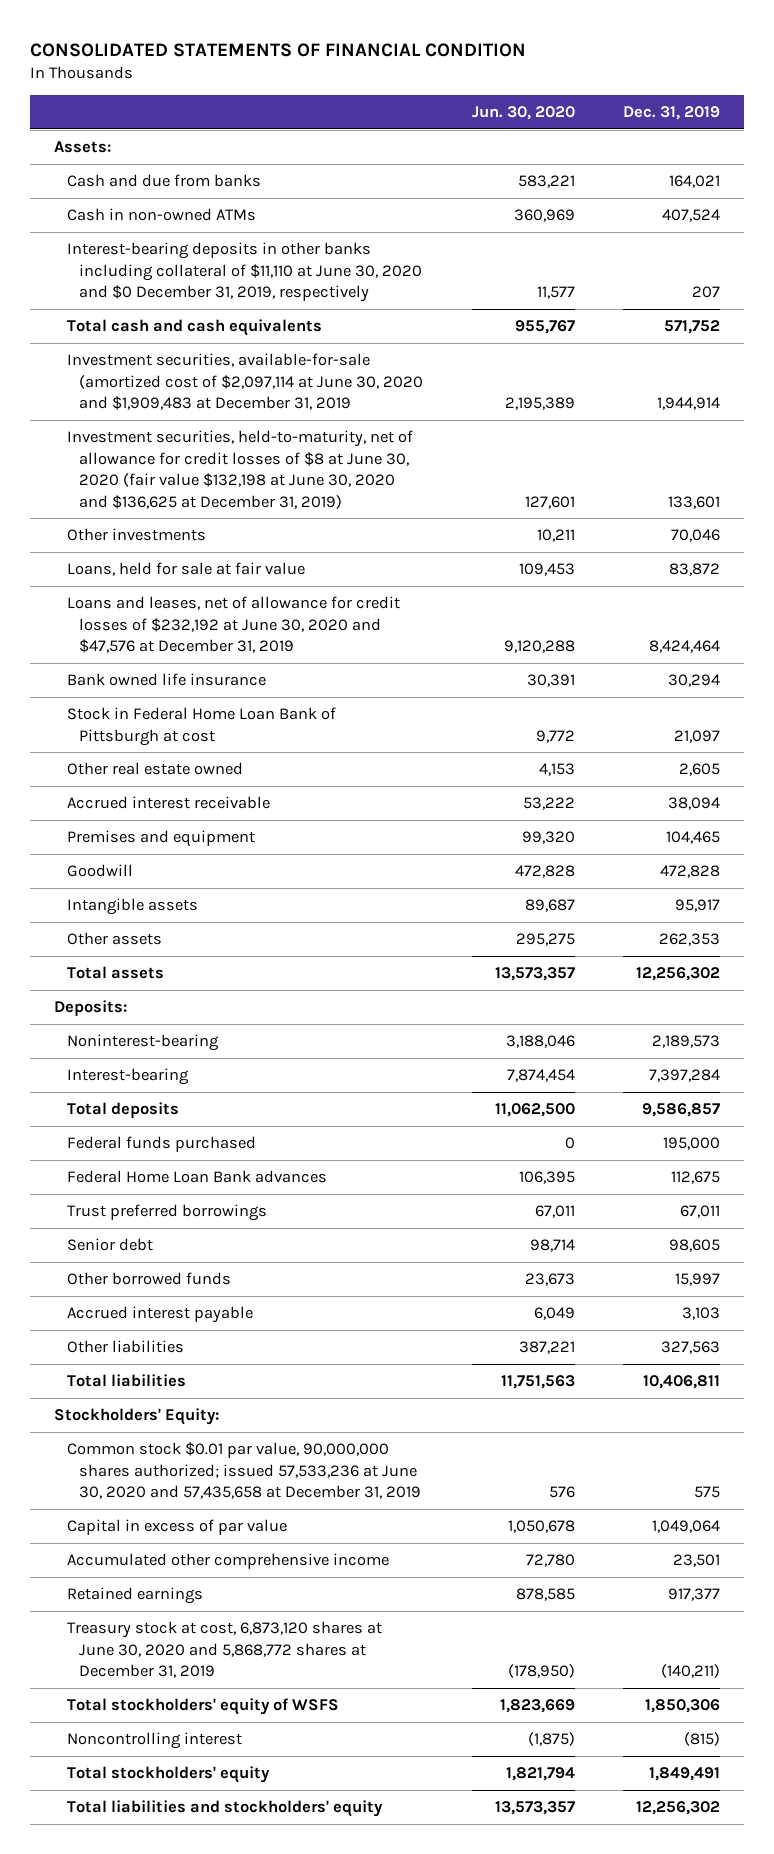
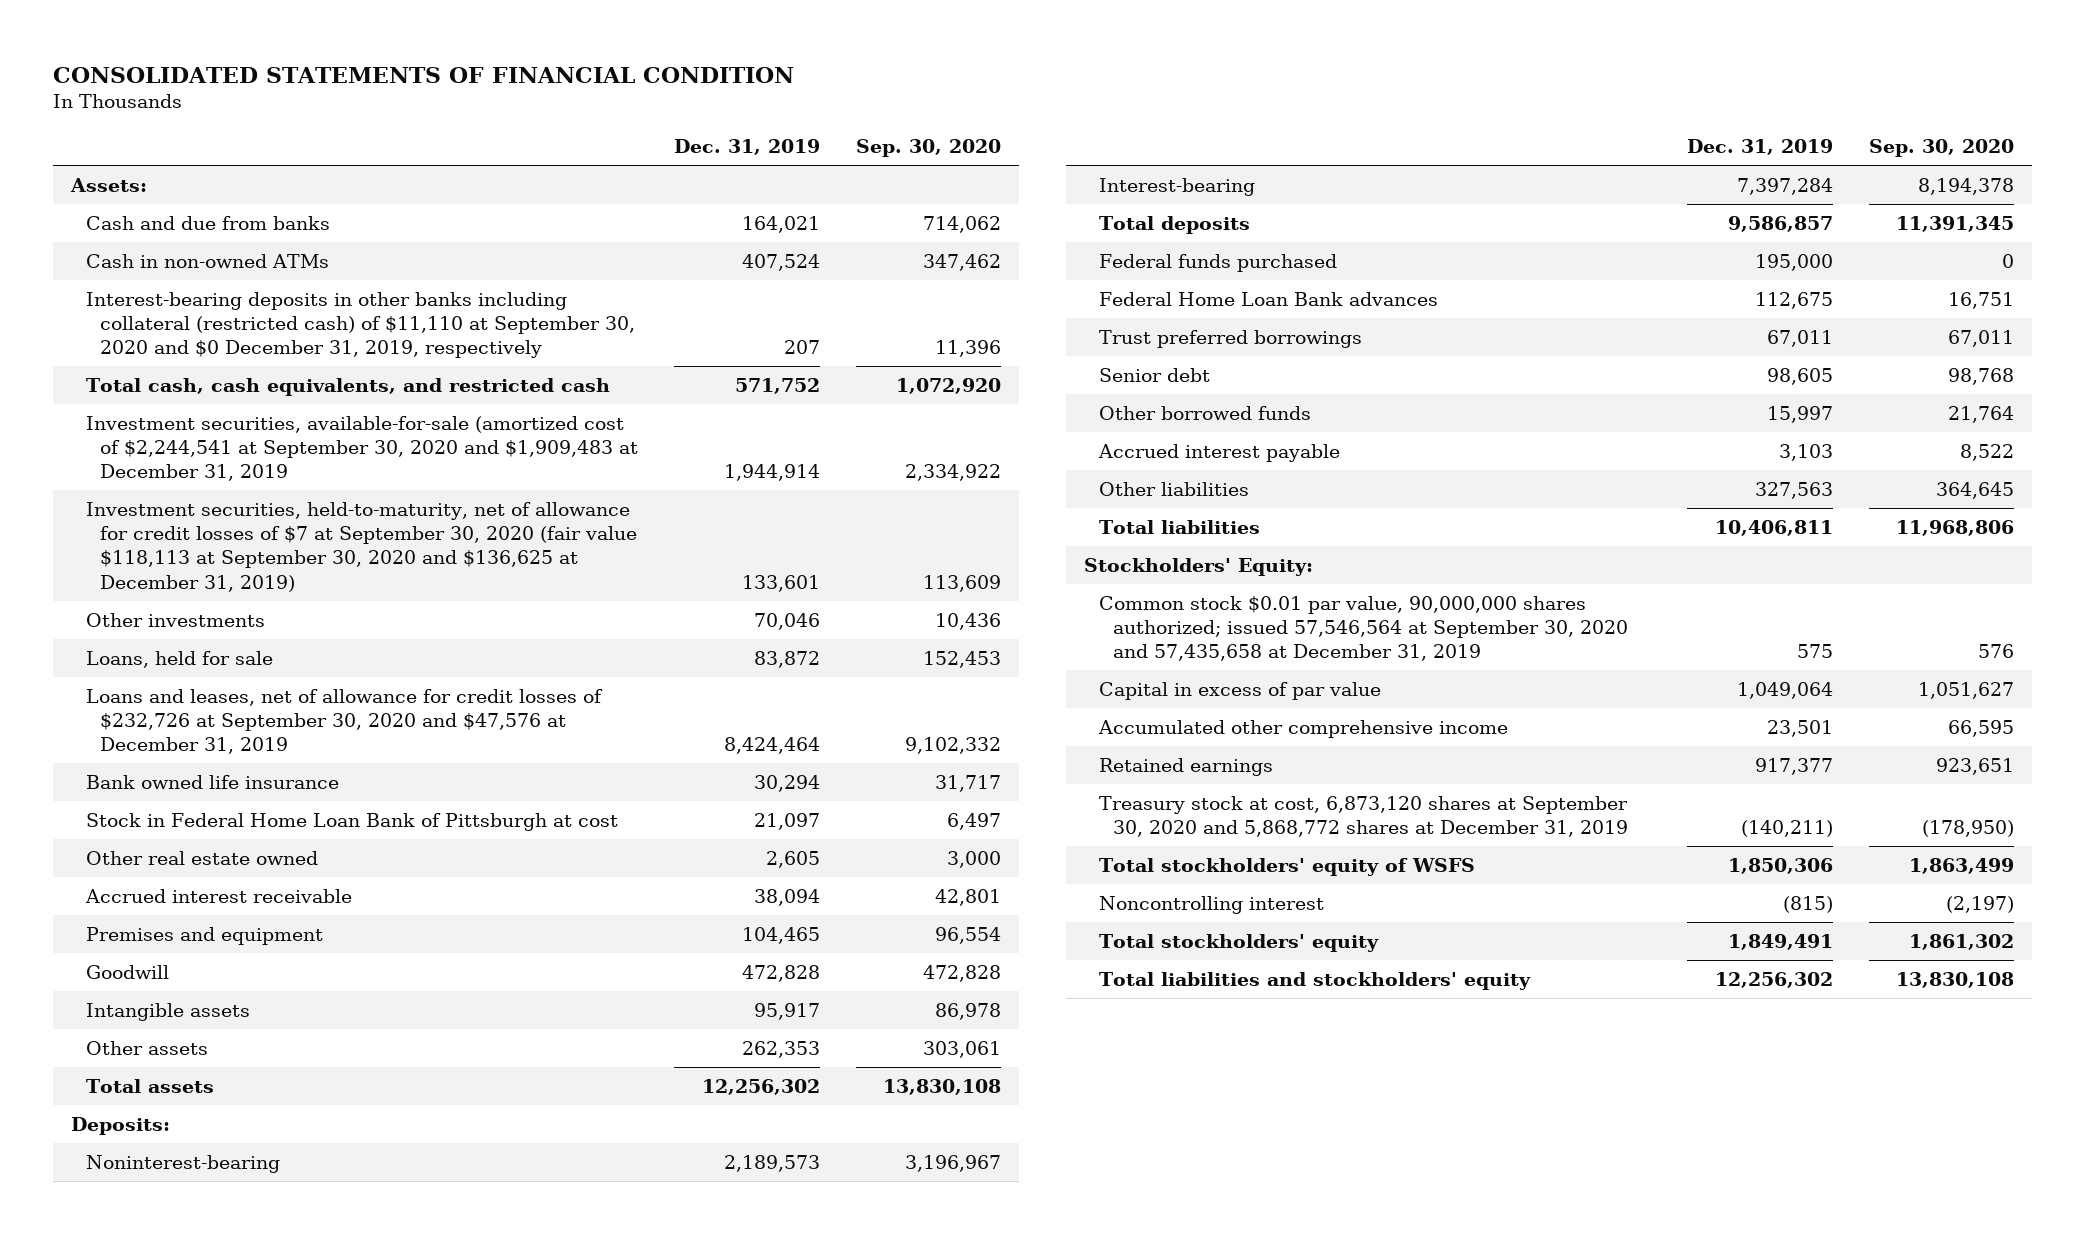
- | Jun. 30, 2020 | Dec. 31, 2019
+ | Dec. 31, 2019 | Sep. 30, 2020
- Interest-bearing deposits in other banks including collateral of $11,110 at June 30, 2020 and $0 December 31, 2019, respectively | 11,577 | 207
- Total cash and cash equivalents | 955,767 | 571,752
- Investment securities, available-for-sale (amortized cost of $2,097,114 at June 30, 2020 and $1,909,483 at December 31, 2019 | 2,195,389 | 1,944,914
- Investment securities, held-to-maturity, net of allowance for credit losses of $8 at June 30, 2020 (fair value $132,198 at June 30, 2020 and $136,625 at December 31, 2019) | 127,601 | 133,601
+ Interest-bearing deposits in other banks including collateral (restricted cash) of $11,110 at September 30, 2020 and $0 December 31, 2019, respectively | 207 | 11,396
+ Total cash, cash equivalents, and restricted cash | 571,752 | 1,072,920
+ Investment securities, available-for-sale (amortized cost of $2,244,541 at September 30, 2020 and $1,909,483 at December 31, 2019 | 1,944,914 | 2,334,922
+ Investment securities, held-to-maturity, net of allowance for credit losses of $7 at September 30, 2020 (fair value $118,113 at September 30, 2020 and $136,625 at December 31, 2019) | 133,601 | 113,609
- Loans, held for sale at fair value | 109,453 | 83,872
- Loans and leases, net of allowance for credit losses of $232,192 at June 30, 2020 and $47,576 at December 31, 2019 | 9,120,288 | 8,424,464
+ Loans, held for sale | 83,872 | 152,453
+ Loans and leases, net of allowance for credit losses of $232,726 at September 30, 2020 and $47,576 at December 31, 2019 | 8,424,464 | 9,102,332
- Common stock $0.01 par value, 90,000,000 shares authorized; issued 57,533,236 at June 30, 2020 and 57,435,658 at December 31, 2019 | 576 | 575
+ Common stock $0.01 par value, 90,000,000 shares authorized; issued 57,546,564 at September 30, 2020 and 57,435,658 at December 31, 2019 | 575 | 576
- Treasury stock at cost, 6,873,120 shares at June 30, 2020 and 5,868,772 shares at December 31, 2019 | (178,950) | (140,211)
+ Treasury stock at cost, 6,873,120 shares at September 30, 2020 and 5,868,772 shares at December 31, 2019 | (140,211) | (178,950)

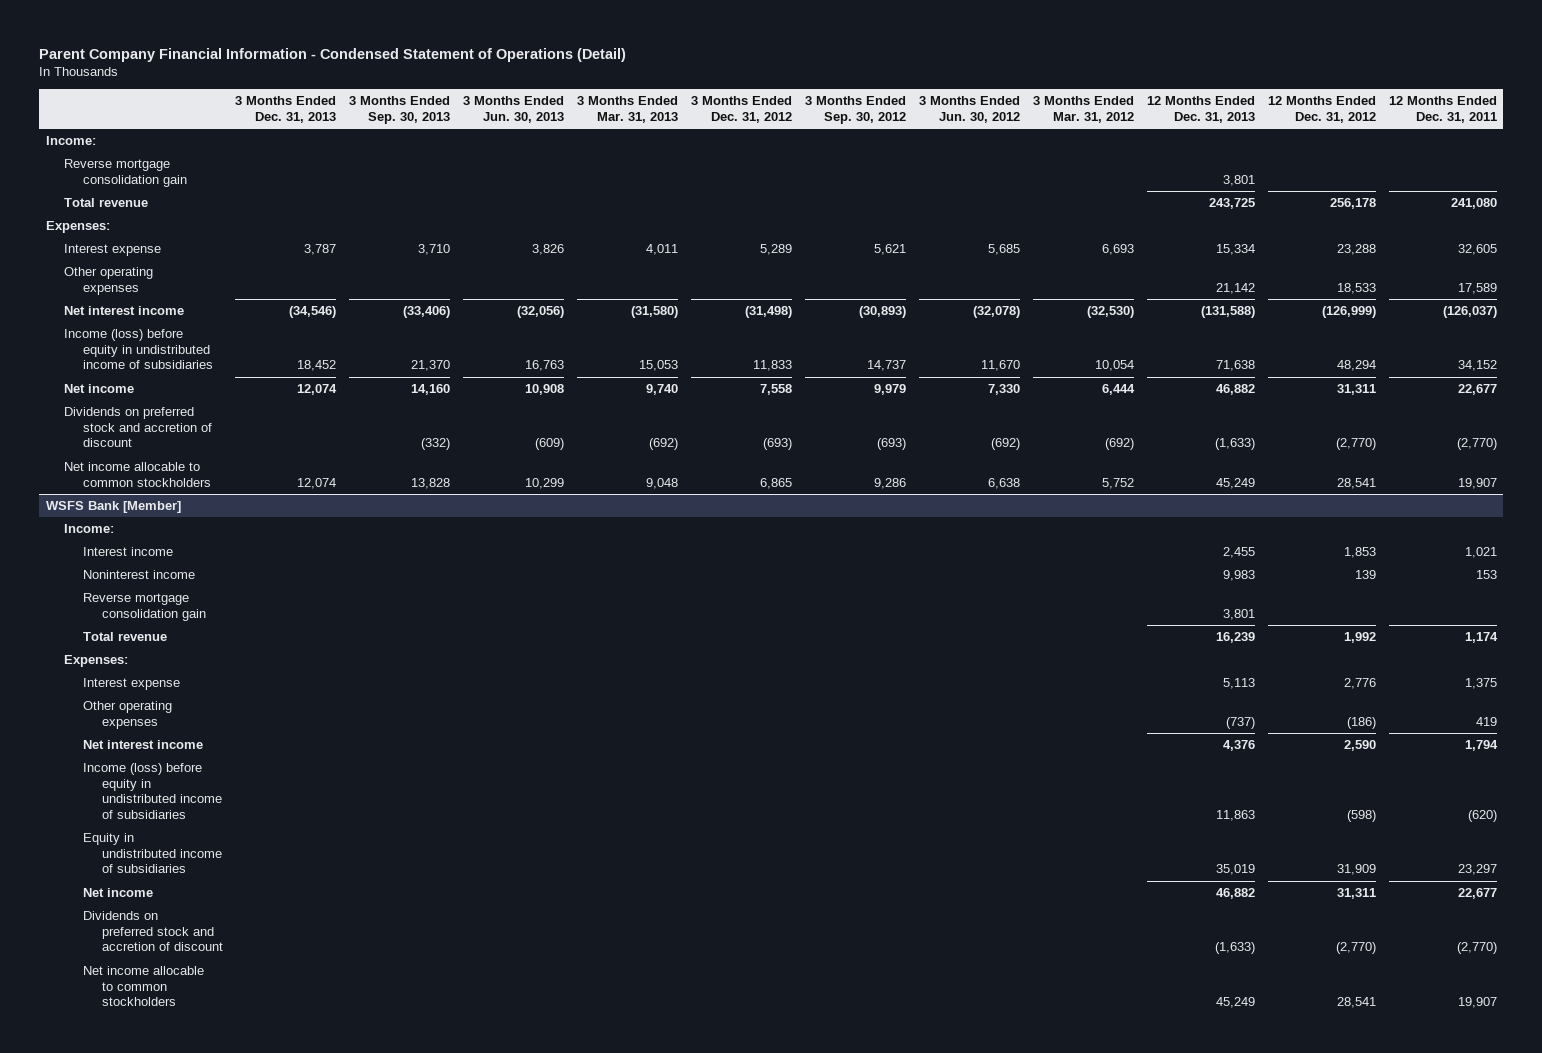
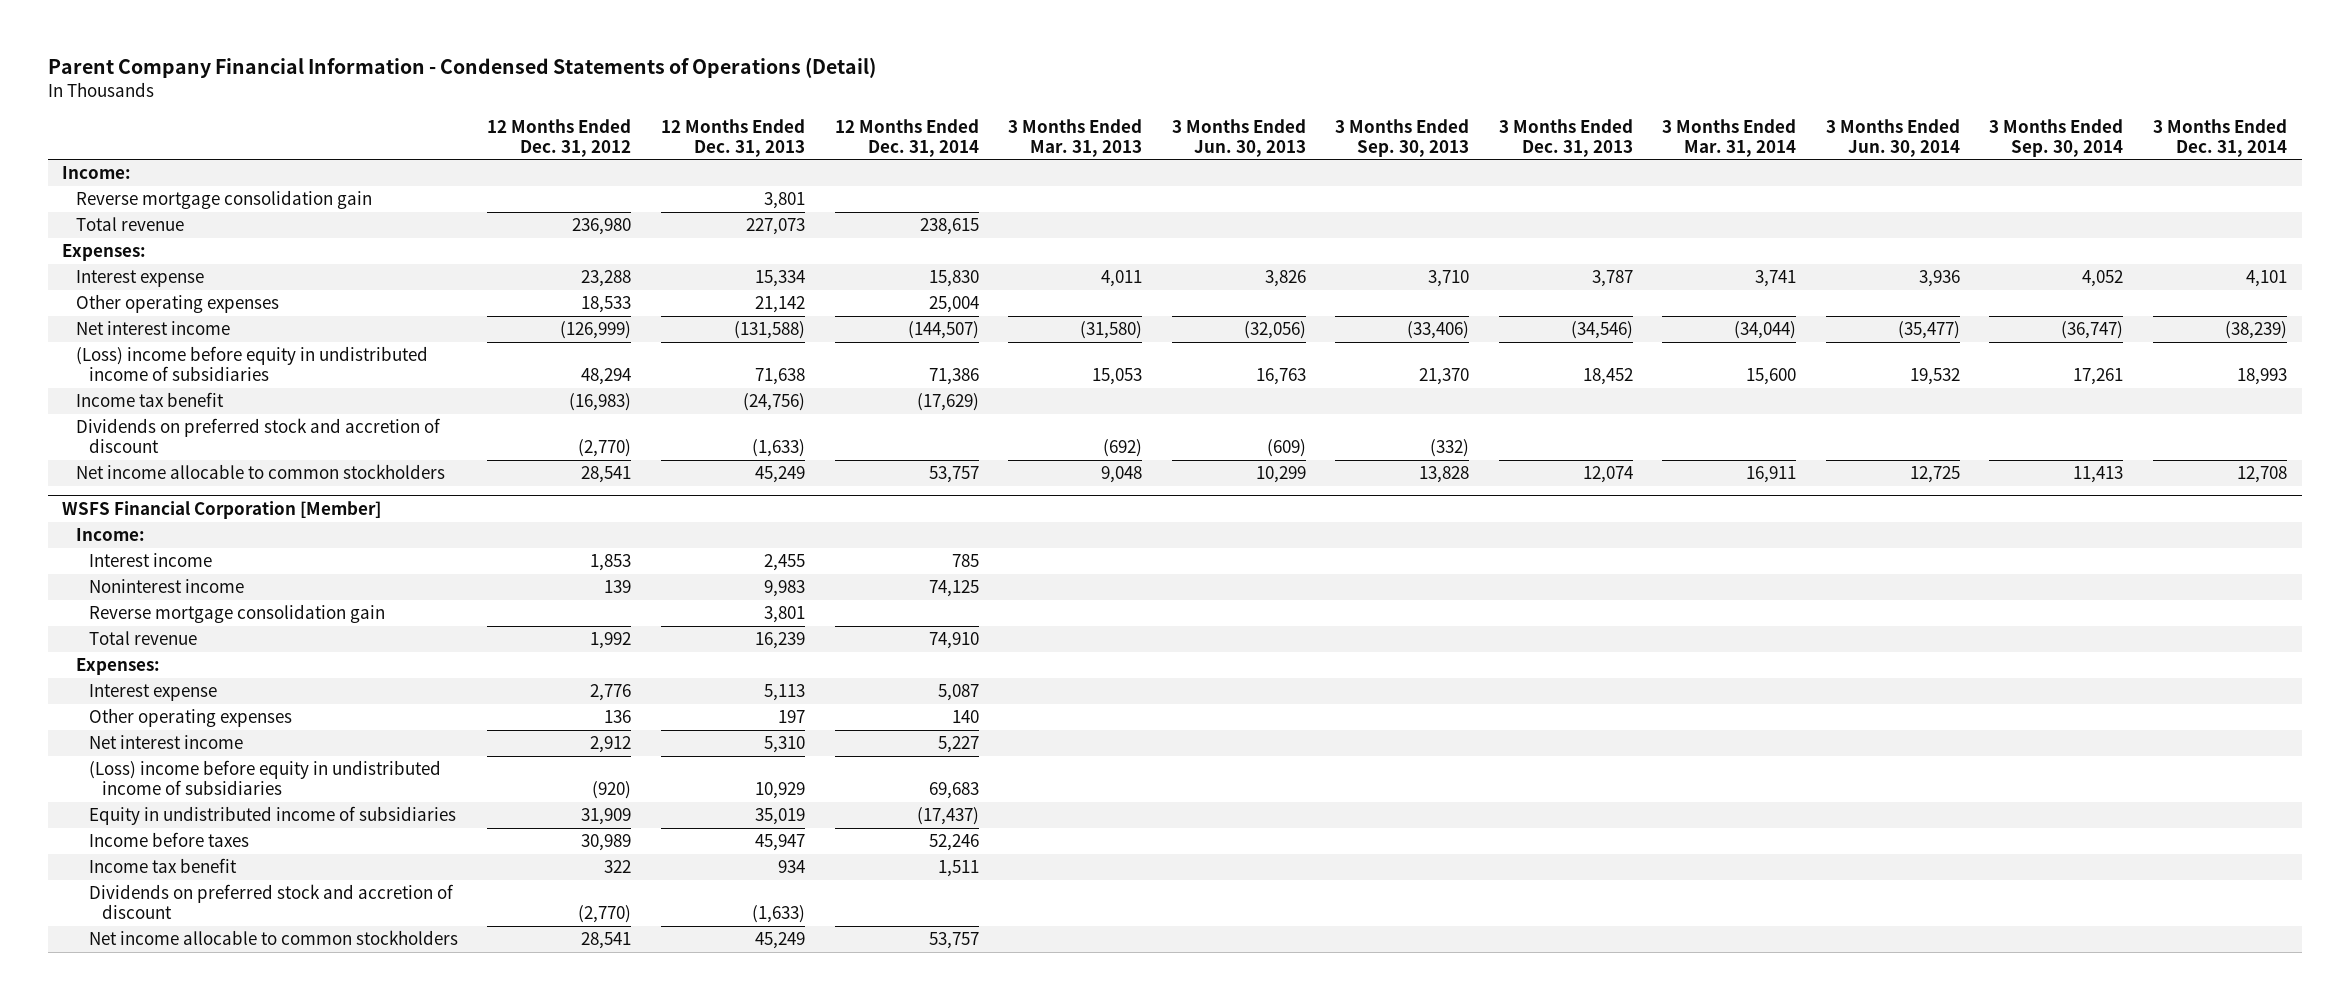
- Parent Company Financial Information - Condensed Statement of Operations (Detail)
+ Parent Company Financial Information - Condensed Statements of Operations (Detail)
- | 3 Months Ended Dec. 31, 2013 | 3 Months Ended Sep. 30, 2013 | 3 Months Ended Jun. 30, 2013 | 3 Months Ended Mar. 31, 2013 | 3 Months Ended Dec. 31, 2012 | 3 Months Ended Sep. 30, 2012 | 3 Months Ended Jun. 30, 2012 | 3 Months Ended Mar. 31, 2012 | 12 Months Ended Dec. 31, 2013 | 12 Months Ended Dec. 31, 2012 | 12 Months Ended Dec. 31, 2011
+ | 12 Months Ended Dec. 31, 2012 | 12 Months Ended Dec. 31, 2013 | 12 Months Ended Dec. 31, 2014 | 3 Months Ended Mar. 31, 2013 | 3 Months Ended Jun. 30, 2013 | 3 Months Ended Sep. 30, 2013 | 3 Months Ended Dec. 31, 2013 | 3 Months Ended Mar. 31, 2014 | 3 Months Ended Jun. 30, 2014 | 3 Months Ended Sep. 30, 2014 | 3 Months Ended Dec. 31, 2014
- Total revenue | | | | | | | | | 243,725 | 256,178 | 241,080
+ Total revenue | 236,980 | 227,073 | 238,615 | | | | | | | |
- Income (loss) before equity in undistributed income of subsidiaries | 18,452 | 21,370 | 16,763 | 15,053 | 11,833 | 14,737 | 11,670 | 10,054 | 71,638 | 48,294 | 34,152
- Net income | 12,074 | 14,160 | 10,908 | 9,740 | 7,558 | 9,979 | 7,330 | 6,444 | 46,882 | 31,311 | 22,677
+ (Loss) income before equity in undistributed income of subsidiaries | 48,294 | 71,638 | 71,386 | 15,053 | 16,763 | 21,370 | 18,452 | 15,600 | 19,532 | 17,261 | 18,993
+ Income tax benefit | (16,983) | (24,756) | (17,629) | | | | | | | |
- WSFS Bank [Member]
+ WSFS Financial Corporation [Member]
- Other operating expenses | | | | | | | | | (737) | (186) | 419
- Net interest income | | | | | | | | | 4,376 | 2,590 | 1,794
- Income (loss) before equity in undistributed income of subsidiaries | | | | | | | | | 11,863 | (598) | (620)
+ Other operating expenses | 136 | 197 | 140 | | | | | | | |
+ Net interest income | 2,912 | 5,310 | 5,227 | | | | | | | |
+ (Loss) income before equity in undistributed income of subsidiaries | (920) | 10,929 | 69,683 | | | | | | | |
- Net income | | | | | | | | | 46,882 | 31,311 | 22,677
+ Income before taxes | 30,989 | 45,947 | 52,246 | | | | | | | |
+ Income tax benefit | 322 | 934 | 1,511 | | | | | | | |

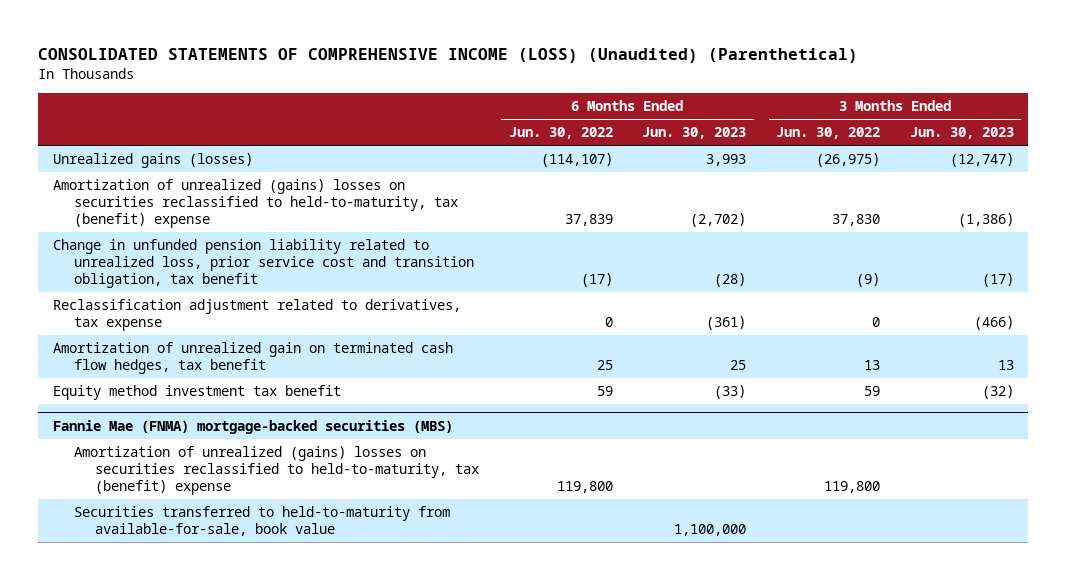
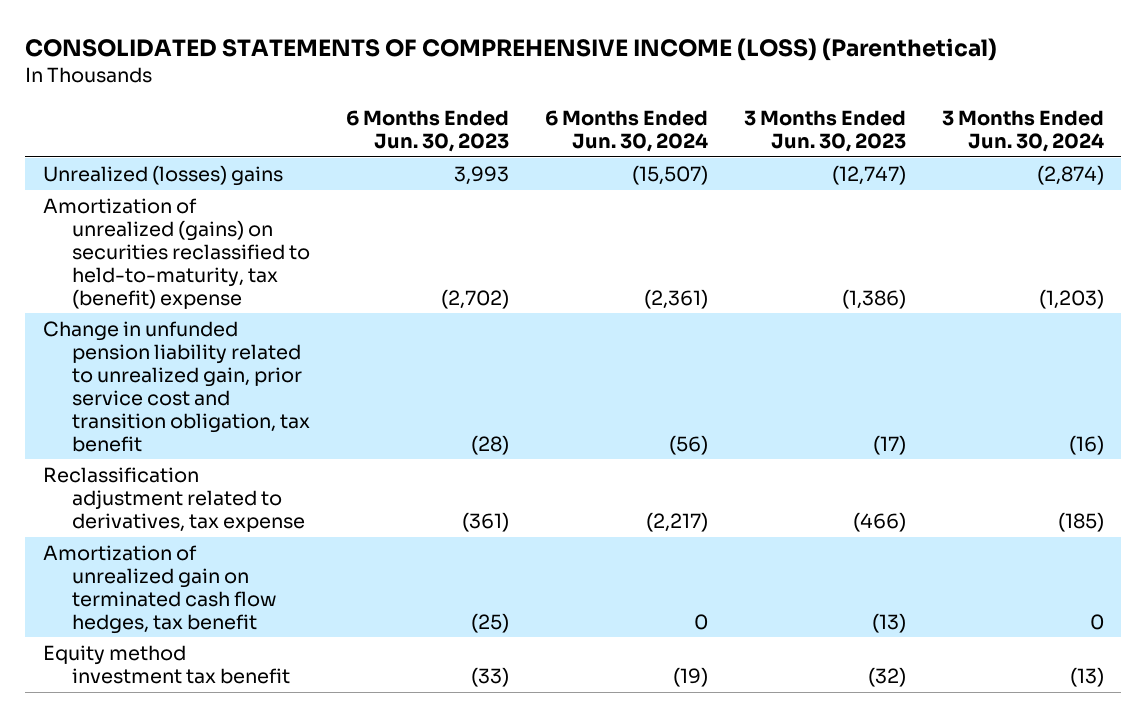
- CONSOLIDATED STATEMENTS OF COMPREHENSIVE INCOME (LOSS) (Unaudited) (Parenthetical)
+ CONSOLIDATED STATEMENTS OF COMPREHENSIVE INCOME (LOSS) (Parenthetical)
- | 6 Months Ended Jun. 30, 2022 | 6 Months Ended Jun. 30, 2023 | 3 Months Ended Jun. 30, 2022 | 3 Months Ended Jun. 30, 2023
+ | 6 Months Ended Jun. 30, 2023 | 6 Months Ended Jun. 30, 2024 | 3 Months Ended Jun. 30, 2023 | 3 Months Ended Jun. 30, 2024
- Unrealized gains (losses) | (114,107) | 3,993 | (26,975) | (12,747)
- Amortization of unrealized (gains) losses on securities reclassified to held-to-maturity, tax (benefit) expense | 37,839 | (2,702) | 37,830 | (1,386)
- Change in unfunded pension liability related to unrealized loss, prior service cost and transition obligation, tax benefit | (17) | (28) | (9) | (17)
+ Unrealized (losses) gains | 3,993 | (15,507) | (12,747) | (2,874)
+ Amortization of unrealized (gains) on securities reclassified to held-to-maturity, tax (benefit) expense | (2,702) | (2,361) | (1,386) | (1,203)
+ Change in unfunded pension liability related to unrealized gain, prior service cost and transition obligation, tax benefit | (28) | (56) | (17) | (16)
- Amortization of unrealized gain on terminated cash flow hedges, tax benefit | 25 | 25 | 13 | 13
+ Amortization of unrealized gain on terminated cash flow hedges, tax benefit | (25) | 0 | (13) | 0
- Fannie Mae (FNMA) mortgage-backed securities (MBS)
- Amortization of unrealized (gains) losses on securities reclassified to held-to-maturity, tax (benefit) expense | 119,800 | | 119,800 |
- Securities transferred to held-to-maturity from available-for-sale, book value | | 1,100,000 | |

